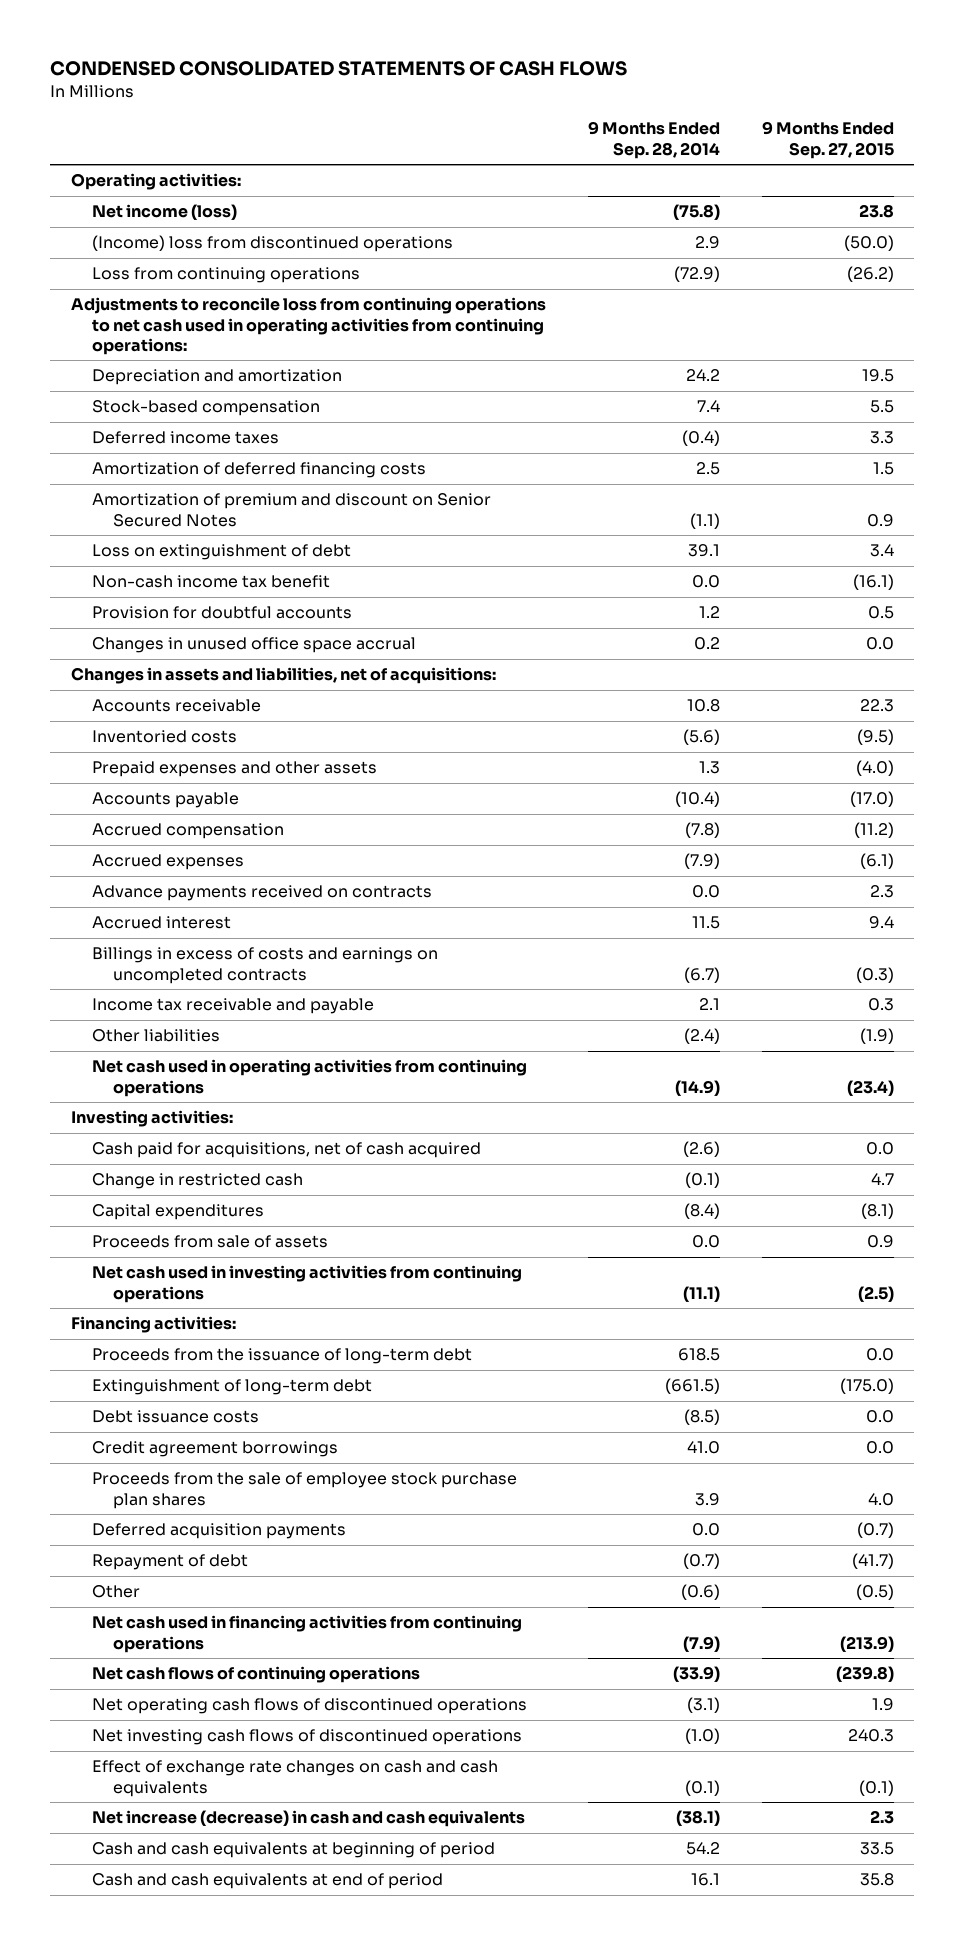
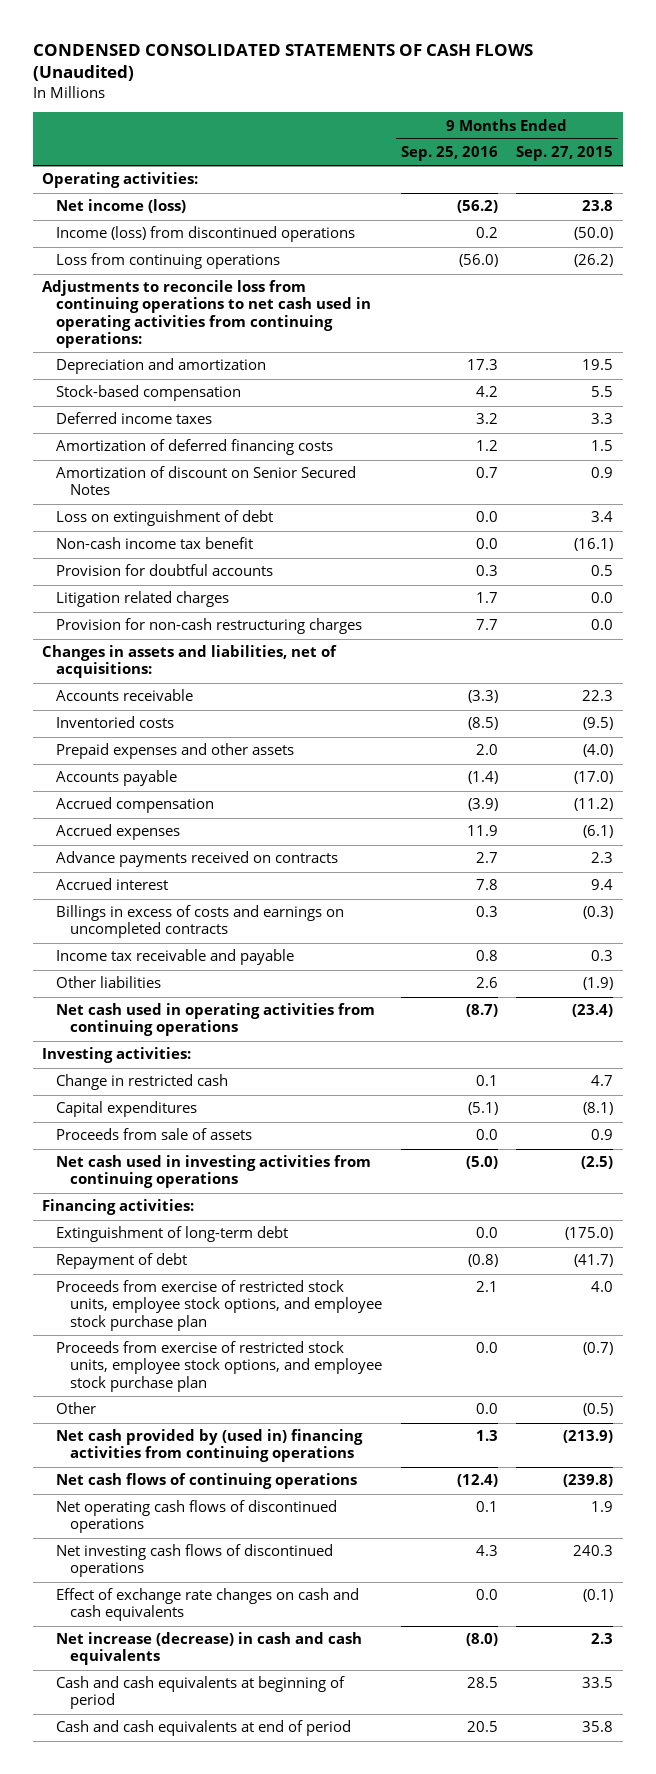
- CONDENSED CONSOLIDATED STATEMENTS OF CASH FLOWS
+ CONDENSED CONSOLIDATED STATEMENTS OF CASH FLOWS (Unaudited)
- | 9 Months Ended Sep. 28, 2014 | 9 Months Ended Sep. 27, 2015
+ | 9 Months Ended Sep. 25, 2016 | 9 Months Ended Sep. 27, 2015
- (Income) loss from discontinued operations | 2.9 | (50.0)
+ Income (loss) from discontinued operations | 0.2 | (50.0)
- Amortization of premium and discount on Senior Secured Notes | (1.1) | 0.9
+ Amortization of discount on Senior Secured Notes | 0.7 | 0.9
- Changes in unused office space accrual | 0.2 | 0.0
+ Litigation related charges | 1.7 | 0.0
+ Provision for non-cash restructuring charges | 7.7 | 0.0
- Cash paid for acquisitions, net of cash acquired | (2.6) | 0.0
- Proceeds from the issuance of long-term debt | 618.5 | 0.0
- Debt issuance costs | (8.5) | 0.0
- Credit agreement borrowings | 41.0 | 0.0
- Proceeds from the sale of employee stock purchase plan shares | 3.9 | 4.0
- Deferred acquisition payments | 0.0 | (0.7)
+ Proceeds from exercise of restricted stock units, employee stock options, and employee stock purchase plan | 2.1 | 4.0
+ Proceeds from exercise of restricted stock units, employee stock options, and employee stock purchase plan | 0.0 | (0.7)
- Net cash used in financing activities from continuing operations | (7.9) | (213.9)
+ Net cash provided by (used in) financing activities from continuing operations | 1.3 | (213.9)

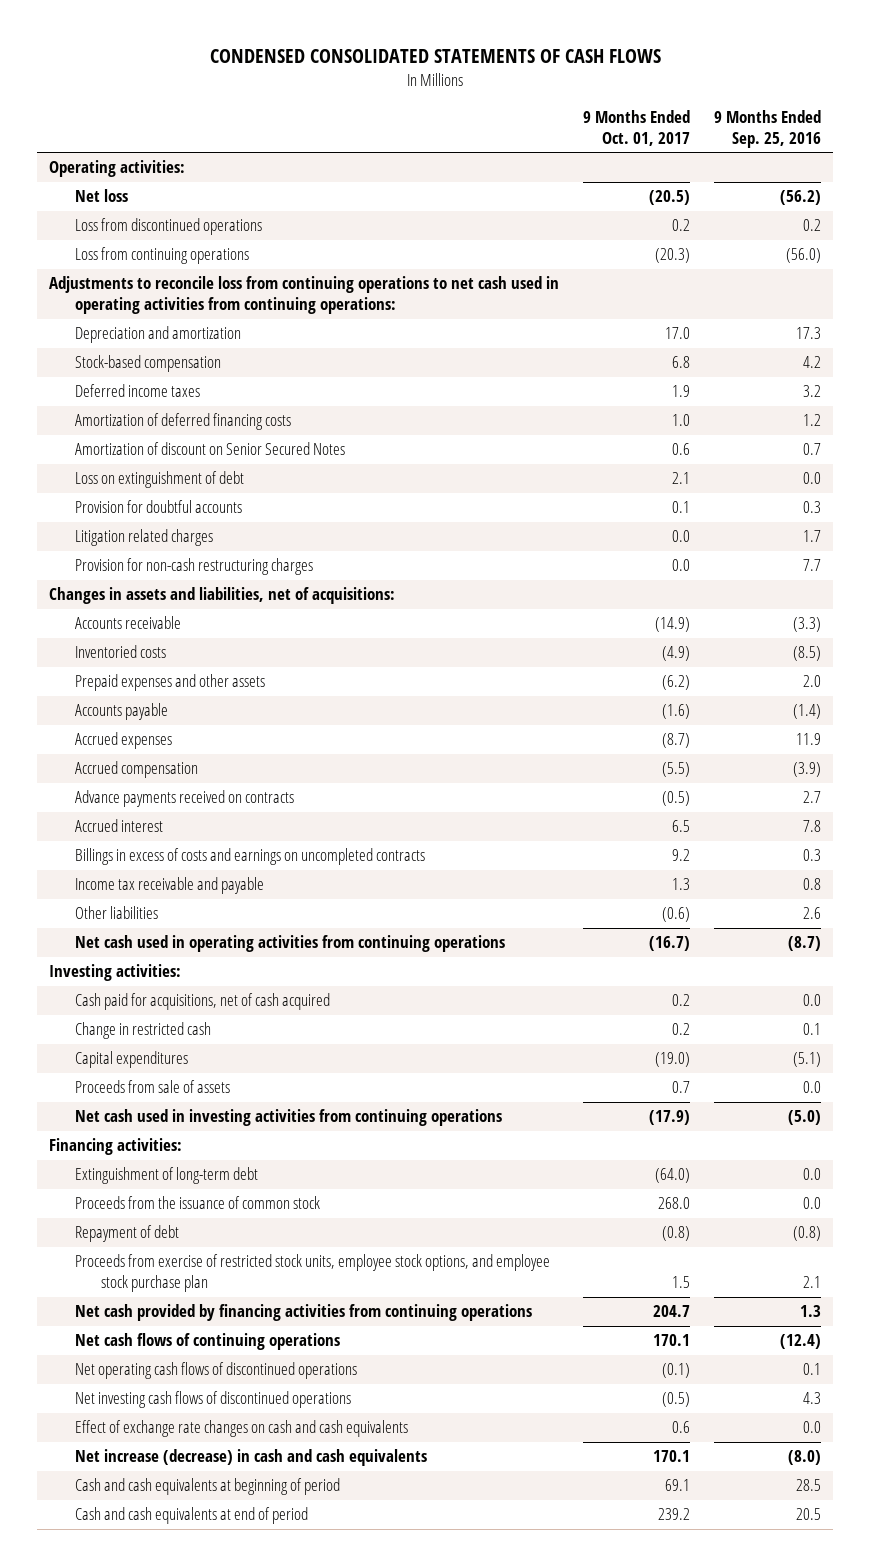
- CONDENSED CONSOLIDATED STATEMENTS OF CASH FLOWS (Unaudited)
+ CONDENSED CONSOLIDATED STATEMENTS OF CASH FLOWS
- | 9 Months Ended Sep. 25, 2016 | 9 Months Ended Sep. 27, 2015
+ | 9 Months Ended Oct. 01, 2017 | 9 Months Ended Sep. 25, 2016
- Net income (loss) | (56.2) | 23.8
- Income (loss) from discontinued operations | 0.2 | (50.0)
+ Net loss | (20.5) | (56.2)
+ Loss from discontinued operations | 0.2 | 0.2
- Non-cash income tax benefit | 0.0 | (16.1)
moved down: Accrued compensation | (5.5) | (3.9)
+ Cash paid for acquisitions, net of cash acquired | 0.2 | 0.0
+ Proceeds from the issuance of common stock | 268.0 | 0.0
- Proceeds from exercise of restricted stock units, employee stock options, and employee stock purchase plan | 0.0 | (0.7)
- Other | 0.0 | (0.5)
- Net cash provided by (used in) financing activities from continuing operations | 1.3 | (213.9)
+ Net cash provided by financing activities from continuing operations | 204.7 | 1.3

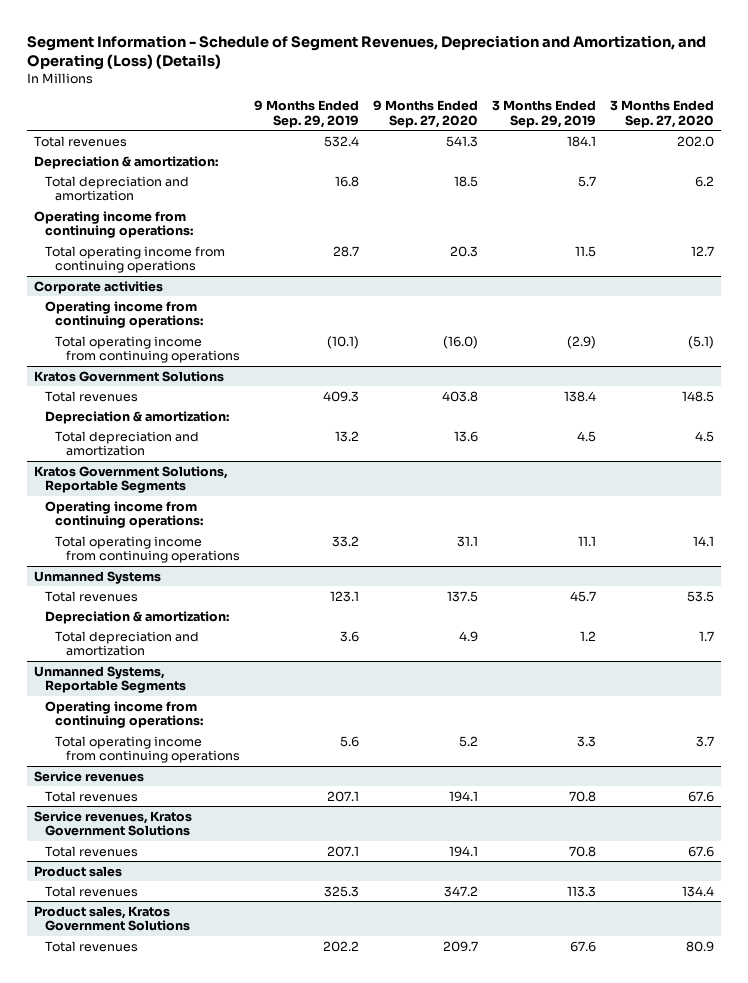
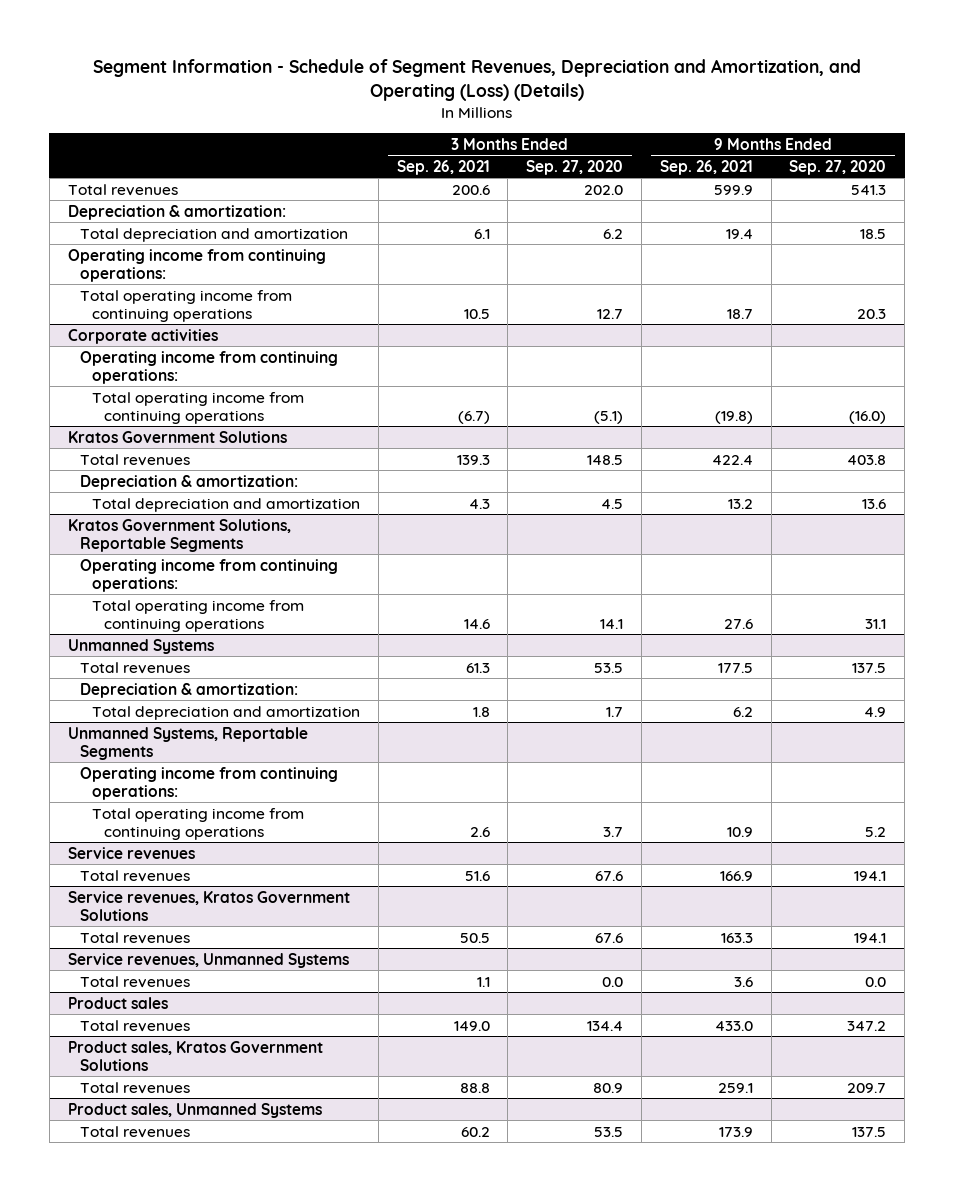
- | 9 Months Ended Sep. 29, 2019 | 9 Months Ended Sep. 27, 2020 | 3 Months Ended Sep. 29, 2019 | 3 Months Ended Sep. 27, 2020
+ | 3 Months Ended Sep. 26, 2021 | 3 Months Ended Sep. 27, 2020 | 9 Months Ended Sep. 26, 2021 | 9 Months Ended Sep. 27, 2020
+ Service revenues, Unmanned Systems
+ Total revenues | 1.1 | 0.0 | 3.6 | 0.0
+ Product sales, Unmanned Systems
+ Total revenues | 60.2 | 53.5 | 173.9 | 137.5

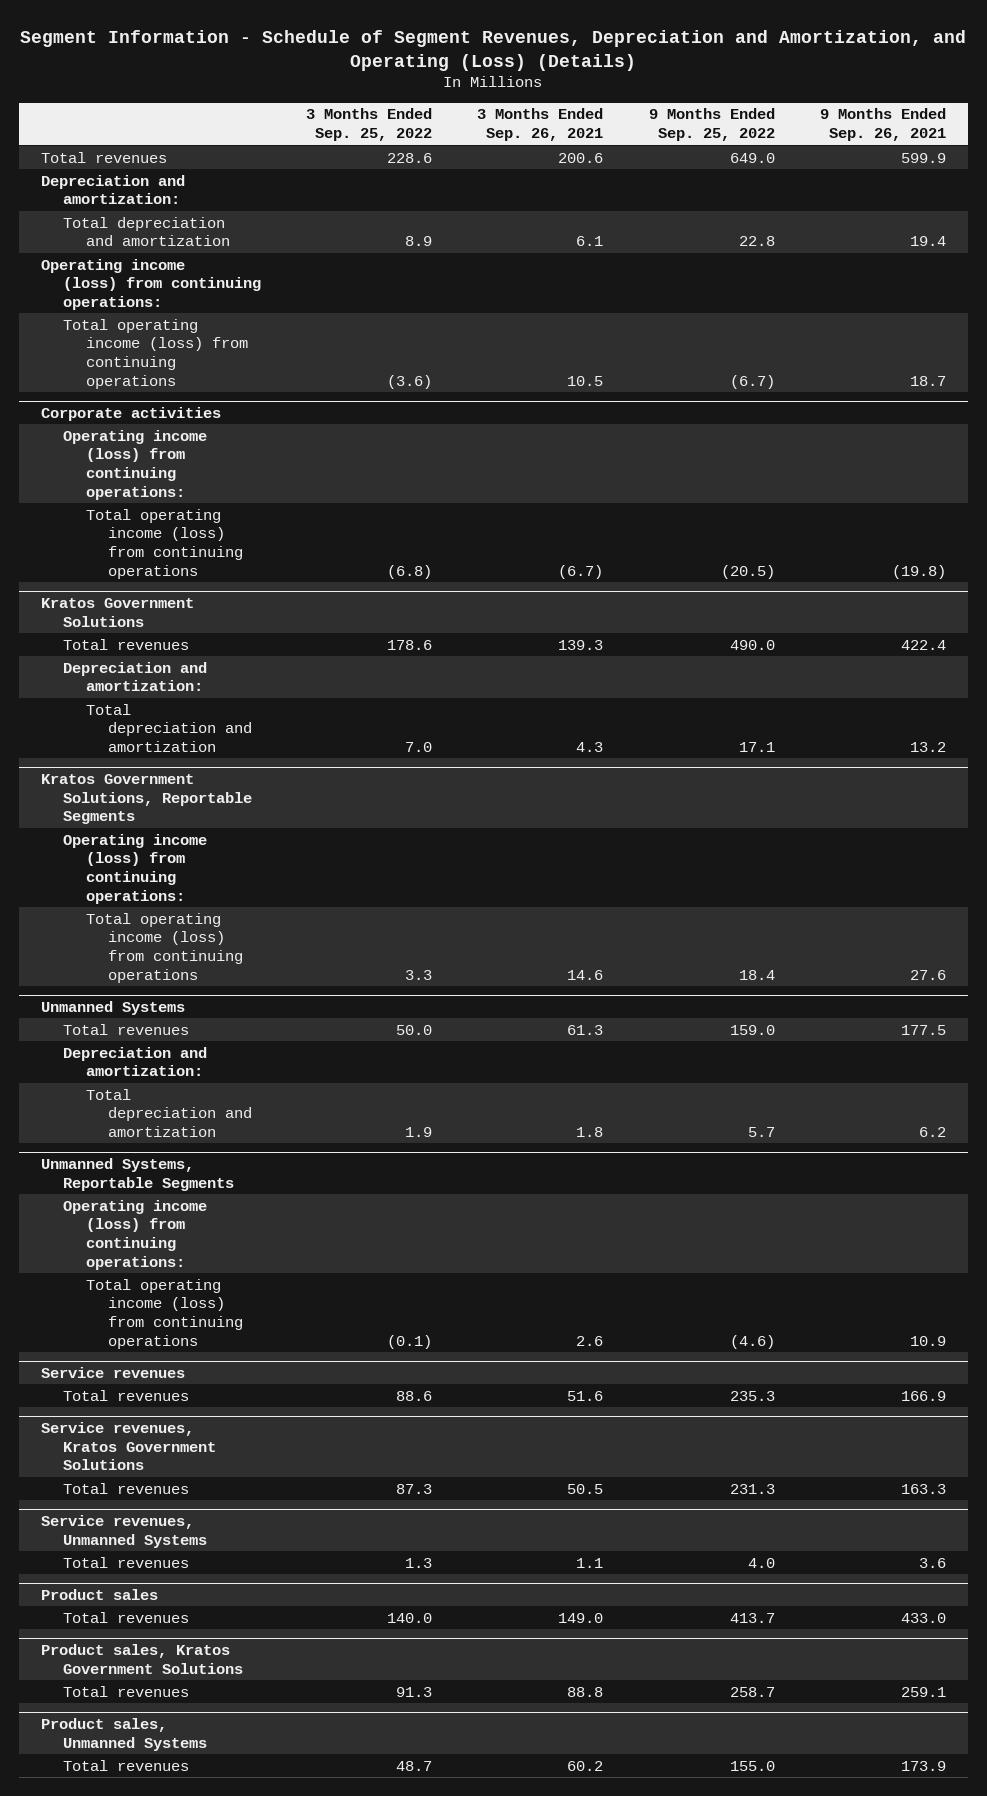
- | 3 Months Ended Sep. 26, 2021 | 3 Months Ended Sep. 27, 2020 | 9 Months Ended Sep. 26, 2021 | 9 Months Ended Sep. 27, 2020
+ | 3 Months Ended Sep. 25, 2022 | 3 Months Ended Sep. 26, 2021 | 9 Months Ended Sep. 25, 2022 | 9 Months Ended Sep. 26, 2021
- Depreciation & amortization:
+ Depreciation and amortization:
- Operating income from continuing operations:
- Total operating income from continuing operations | 10.5 | 12.7 | 18.7 | 20.3
+ Operating income (loss) from continuing operations:
+ Total operating income (loss) from continuing operations | (3.6) | 10.5 | (6.7) | 18.7
@ Corporate activities
- Operating income from continuing operations:
- Total operating income from continuing operations | (6.7) | (5.1) | (19.8) | (16.0)
+ Operating income (loss) from continuing operations:
+ Total operating income (loss) from continuing operations | (6.8) | (6.7) | (20.5) | (19.8)
@ Kratos Government Solutions
- Depreciation & amortization:
+ Depreciation and amortization:
@ Kratos Government Solutions, Reportable Segments
- Operating income from continuing operations:
- Total operating income from continuing operations | 14.6 | 14.1 | 27.6 | 31.1
+ Operating income (loss) from continuing operations:
+ Total operating income (loss) from continuing operations | 3.3 | 14.6 | 18.4 | 27.6
@ Unmanned Systems
- Depreciation & amortization:
+ Depreciation and amortization:
@ Unmanned Systems, Reportable Segments
- Operating income from continuing operations:
- Total operating income from continuing operations | 2.6 | 3.7 | 10.9 | 5.2
+ Operating income (loss) from continuing operations:
+ Total operating income (loss) from continuing operations | (0.1) | 2.6 | (4.6) | 10.9

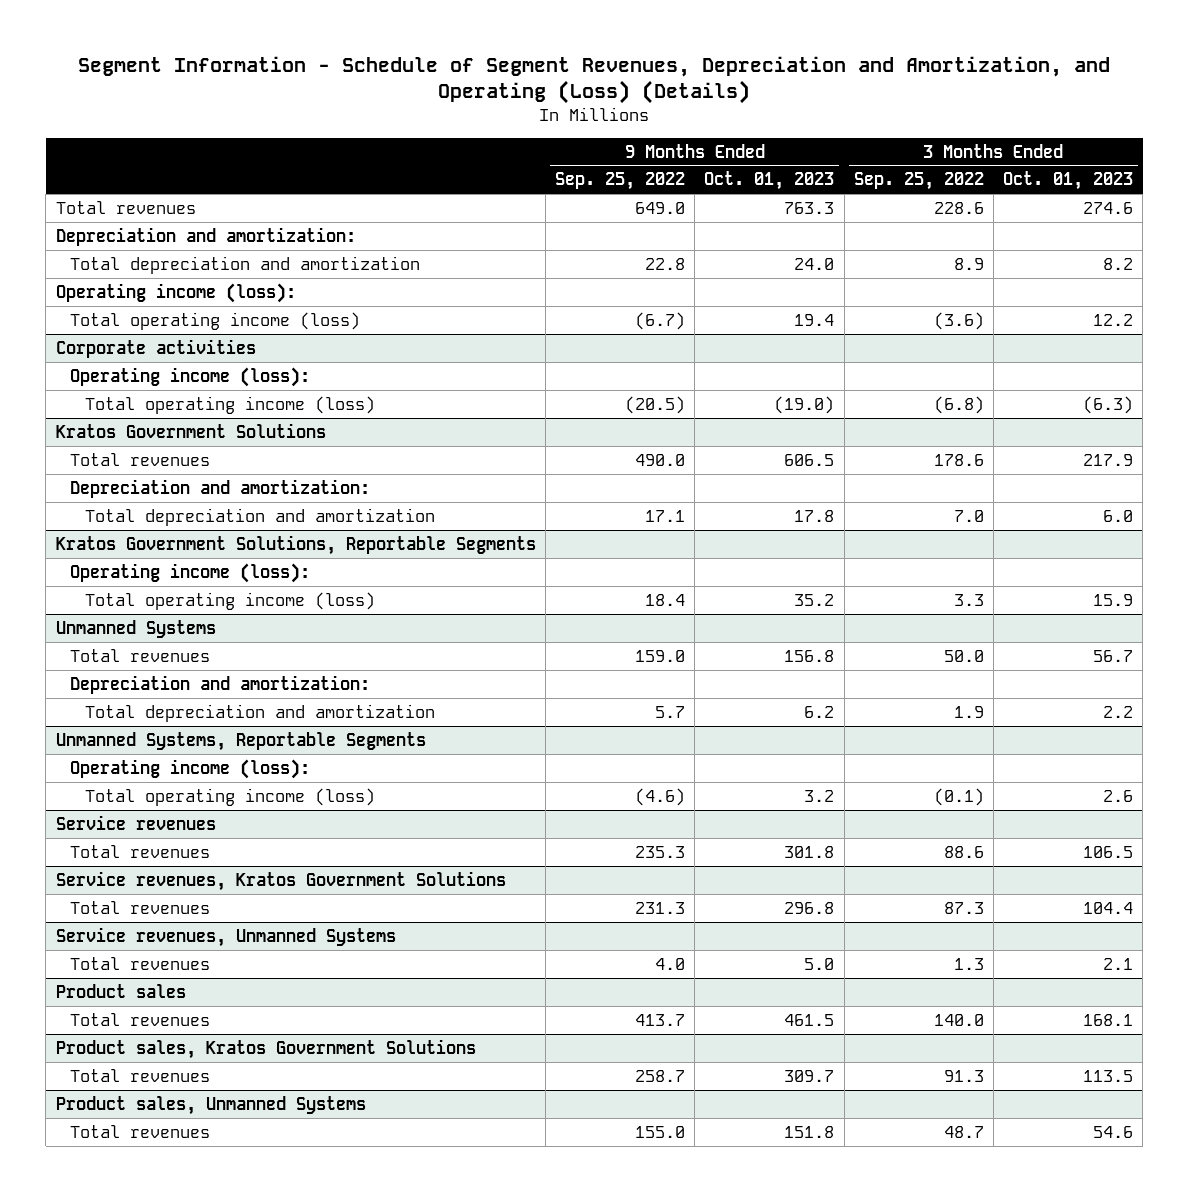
- | 3 Months Ended Sep. 25, 2022 | 3 Months Ended Sep. 26, 2021 | 9 Months Ended Sep. 25, 2022 | 9 Months Ended Sep. 26, 2021
+ | 9 Months Ended Sep. 25, 2022 | 9 Months Ended Oct. 01, 2023 | 3 Months Ended Sep. 25, 2022 | 3 Months Ended Oct. 01, 2023
- Operating income (loss) from continuing operations:
- Total operating income (loss) from continuing operations | (3.6) | 10.5 | (6.7) | 18.7
+ Operating income (loss):
+ Total operating income (loss) | (6.7) | 19.4 | (3.6) | 12.2
@ Corporate activities
- Operating income (loss) from continuing operations:
- Total operating income (loss) from continuing operations | (6.8) | (6.7) | (20.5) | (19.8)
+ Operating income (loss):
+ Total operating income (loss) | (20.5) | (19.0) | (6.8) | (6.3)
@ Kratos Government Solutions, Reportable Segments
- Operating income (loss) from continuing operations:
- Total operating income (loss) from continuing operations | 3.3 | 14.6 | 18.4 | 27.6
+ Operating income (loss):
+ Total operating income (loss) | 18.4 | 35.2 | 3.3 | 15.9
@ Unmanned Systems, Reportable Segments
- Operating income (loss) from continuing operations:
- Total operating income (loss) from continuing operations | (0.1) | 2.6 | (4.6) | 10.9
+ Operating income (loss):
+ Total operating income (loss) | (4.6) | 3.2 | (0.1) | 2.6

